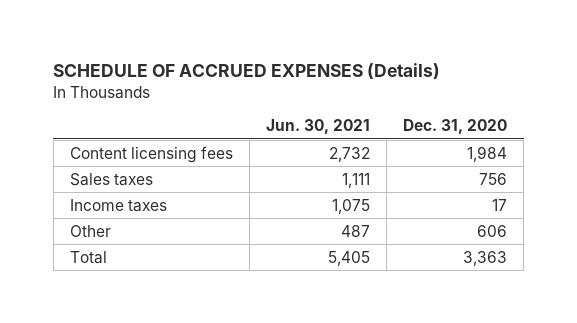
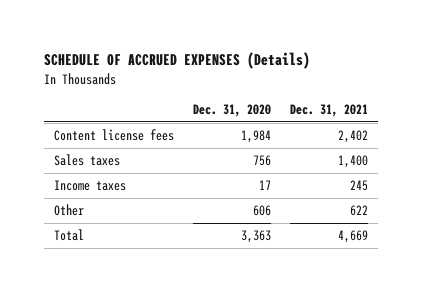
- | Jun. 30, 2021 | Dec. 31, 2020
+ | Dec. 31, 2020 | Dec. 31, 2021
- Content licensing fees | 2,732 | 1,984
+ Content license fees | 1,984 | 2,402

